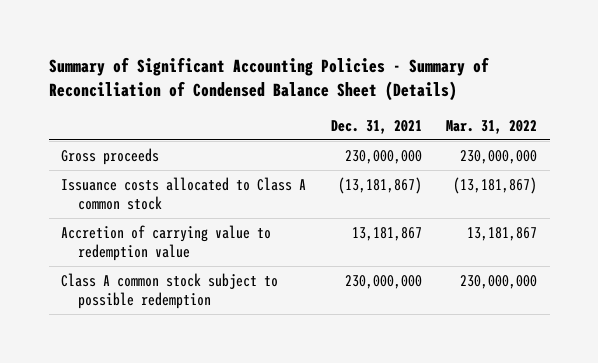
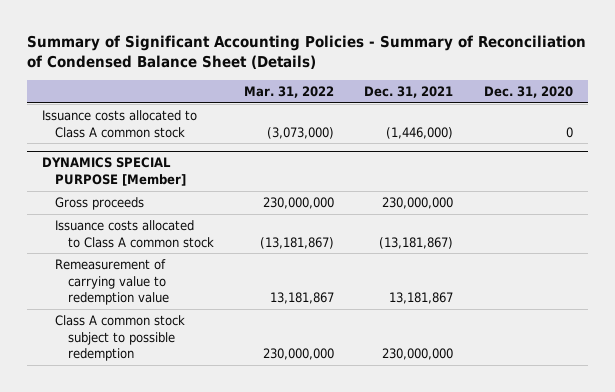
- | Dec. 31, 2021 | Mar. 31, 2022
+ | Mar. 31, 2022 | Dec. 31, 2021 | Dec. 31, 2020
+ Issuance costs allocated to Class A common stock | (3,073,000) | (1,446,000) | 0
+ DYNAMICS SPECIAL PURPOSE [Member]
- Accretion of carrying value to redemption value | 13,181,867 | 13,181,867
+ Remeasurement of carrying value to redemption value | 13,181,867 | 13,181,867 |

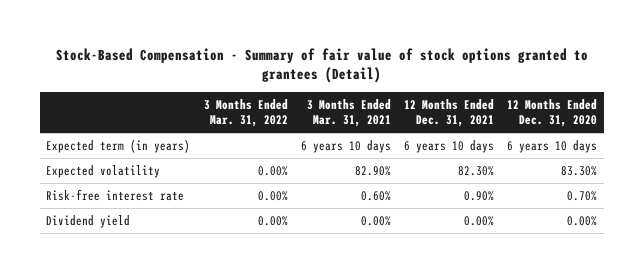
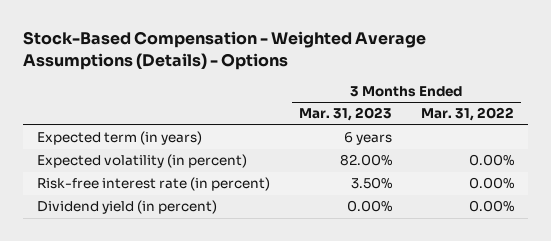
- Stock-Based Compensation - Summary of fair value of stock options granted to grantees (Detail)
+ Stock-Based Compensation - Weighted Average Assumptions (Details) - Options
- | 3 Months Ended Mar. 31, 2022 | 3 Months Ended Mar. 31, 2021 | 12 Months Ended Dec. 31, 2021 | 12 Months Ended Dec. 31, 2020
+ | 3 Months Ended Mar. 31, 2023 | 3 Months Ended Mar. 31, 2022
- Expected volatility | 0.00% | 82.90% | 82.30% | 83.30%
- Risk-free interest rate | 0.00% | 0.60% | 0.90% | 0.70%
- Dividend yield | 0.00% | 0.00% | 0.00% | 0.00%
+ Expected volatility (in percent) | 82.00% | 0.00%
+ Risk-free interest rate (in percent) | 3.50% | 0.00%
+ Dividend yield (in percent) | 0.00% | 0.00%

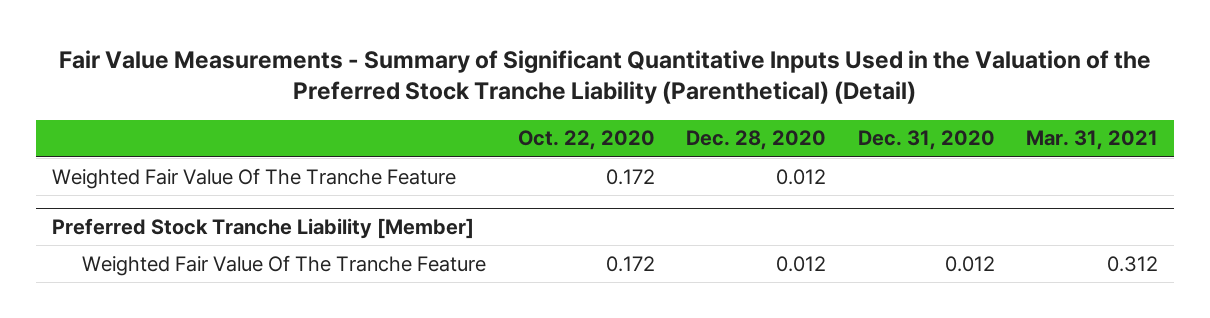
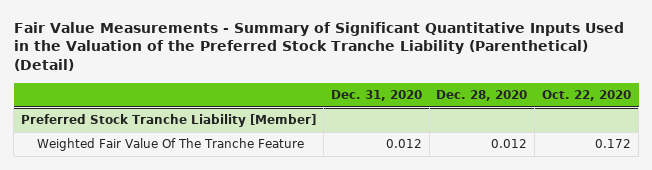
- | Oct. 22, 2020 | Dec. 28, 2020 | Dec. 31, 2020 | Mar. 31, 2021
+ | Dec. 31, 2020 | Dec. 28, 2020 | Oct. 22, 2020
- Weighted Fair Value Of The Tranche Feature | 0.172 | 0.012 | |

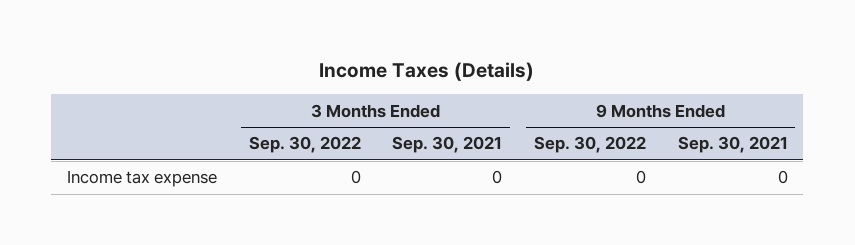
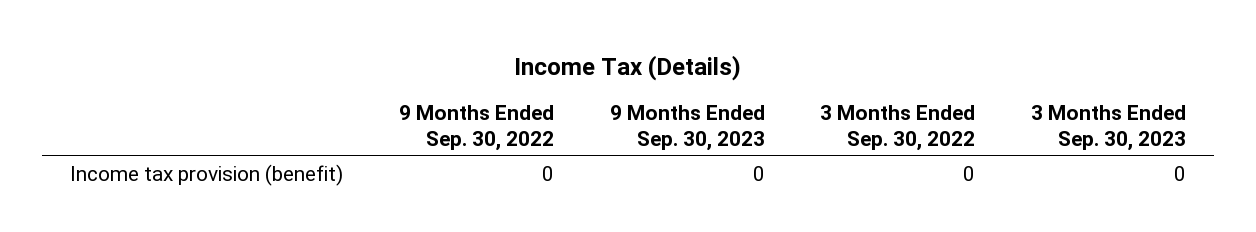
- Income Taxes (Details)
+ Income Tax (Details)
- | 3 Months Ended Sep. 30, 2022 | 3 Months Ended Sep. 30, 2021 | 9 Months Ended Sep. 30, 2022 | 9 Months Ended Sep. 30, 2021
+ | 9 Months Ended Sep. 30, 2022 | 9 Months Ended Sep. 30, 2023 | 3 Months Ended Sep. 30, 2022 | 3 Months Ended Sep. 30, 2023
- Income tax expense | 0 | 0 | 0 | 0
+ Income tax provision (benefit) | 0 | 0 | 0 | 0

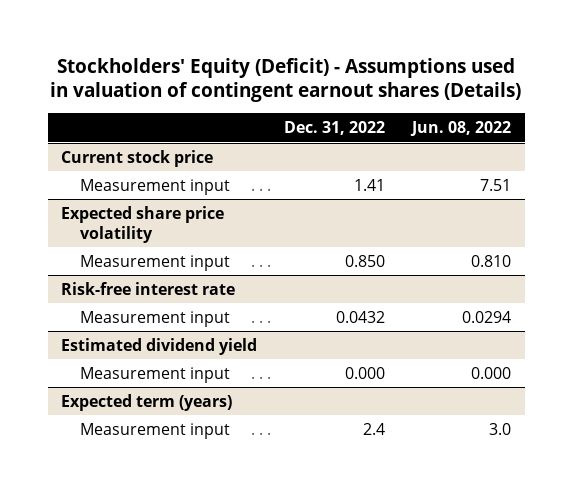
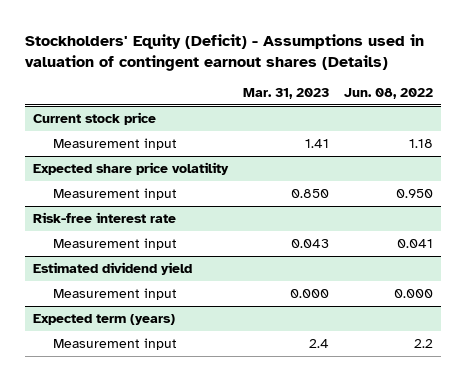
- | Dec. 31, 2022 | Jun. 08, 2022
+ | Mar. 31, 2023 | Jun. 08, 2022
@ Current stock price
- Measurement input | 1.41 | 7.51
+ Measurement input | 1.41 | 1.18
@ Expected share price volatility
- Measurement input | 0.850 | 0.810
+ Measurement input | 0.850 | 0.950
@ Risk-free interest rate
- Measurement input | 0.0432 | 0.0294
+ Measurement input | 0.043 | 0.041
@ Expected term (years)
- Measurement input | 2.4 | 3.0
+ Measurement input | 2.4 | 2.2

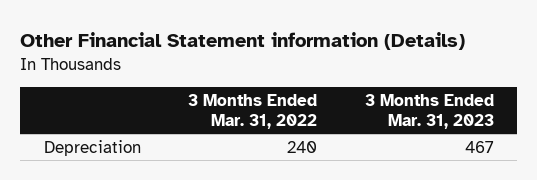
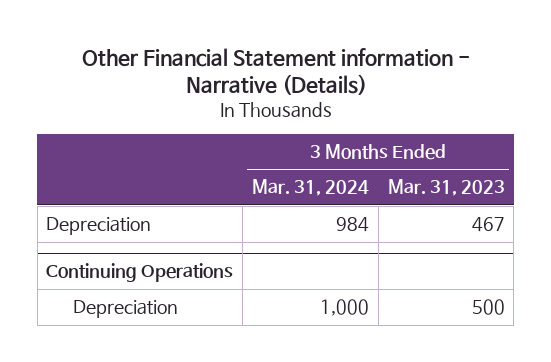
- Other Financial Statement information (Details)
+ Other Financial Statement information - Narrative (Details)
- | 3 Months Ended Mar. 31, 2022 | 3 Months Ended Mar. 31, 2023
+ | 3 Months Ended Mar. 31, 2024 | 3 Months Ended Mar. 31, 2023
+ Continuing Operations
+ Depreciation | 1,000 | 500

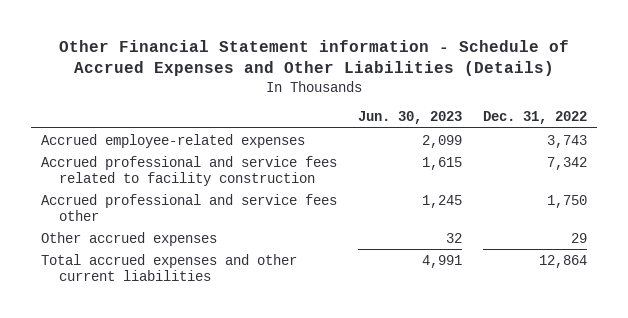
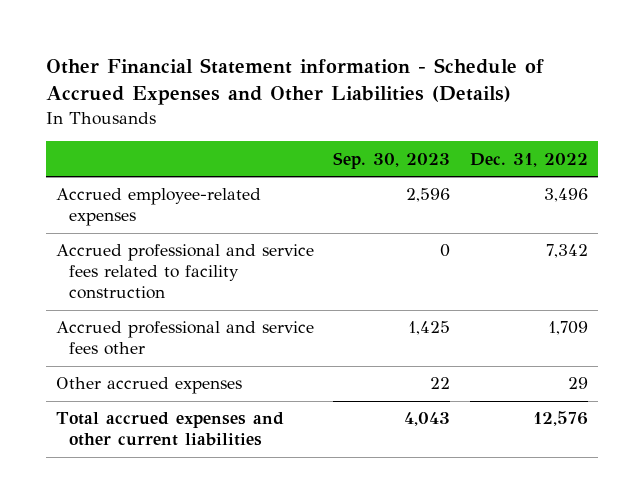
- | Jun. 30, 2023 | Dec. 31, 2022
+ | Sep. 30, 2023 | Dec. 31, 2022
- Accrued employee-related expenses | 2,099 | 3,743
+ Accrued employee-related expenses | 2,596 | 3,496
- Accrued professional and service fees other | 1,245 | 1,750
+ Accrued professional and service fees other | 1,425 | 1,709
- Total accrued expenses and other current liabilities | 4,991 | 12,864
+ Total accrued expenses and other current liabilities | 4,043 | 12,576

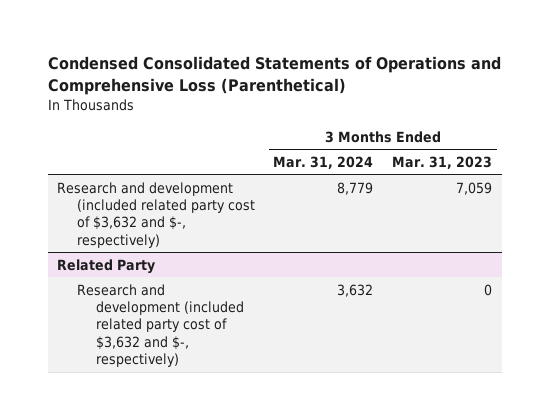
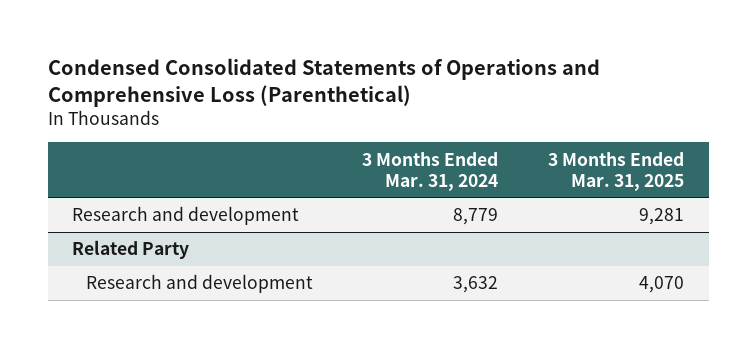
- | 3 Months Ended Mar. 31, 2024 | 3 Months Ended Mar. 31, 2023
+ | 3 Months Ended Mar. 31, 2024 | 3 Months Ended Mar. 31, 2025
- Research and development (included related party cost of $3,632 and $-, respectively) | 8,779 | 7,059
+ Research and development | 8,779 | 9,281
@ Related Party
- Research and development (included related party cost of $3,632 and $-, respectively) | 3,632 | 0
+ Research and development | 3,632 | 4,070

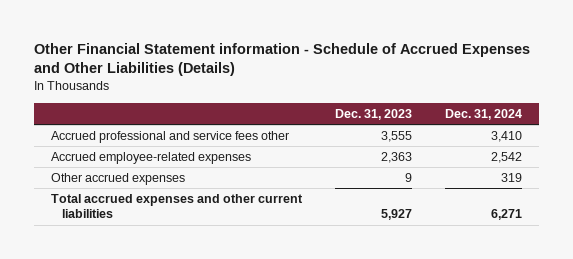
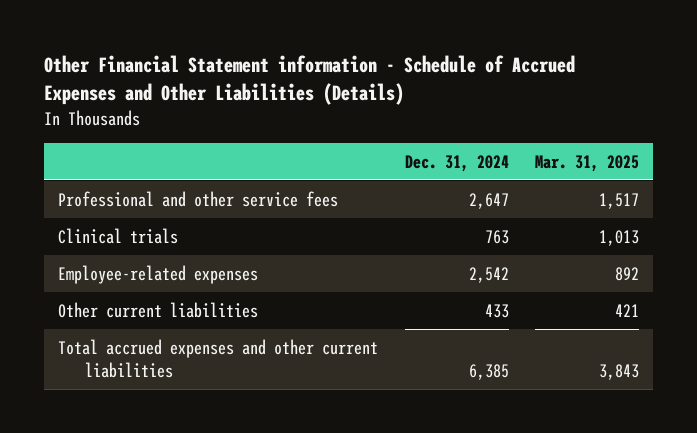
- | Dec. 31, 2023 | Dec. 31, 2024
+ | Dec. 31, 2024 | Mar. 31, 2025
- Accrued professional and service fees other | 3,555 | 3,410
- Accrued employee-related expenses | 2,363 | 2,542
- Other accrued expenses | 9 | 319
- Total accrued expenses and other current liabilities | 5,927 | 6,271
+ Professional and other service fees | 2,647 | 1,517
+ Clinical trials | 763 | 1,013
+ Employee-related expenses | 2,542 | 892
+ Other current liabilities | 433 | 421
+ Total accrued expenses and other current liabilities | 6,385 | 3,843

